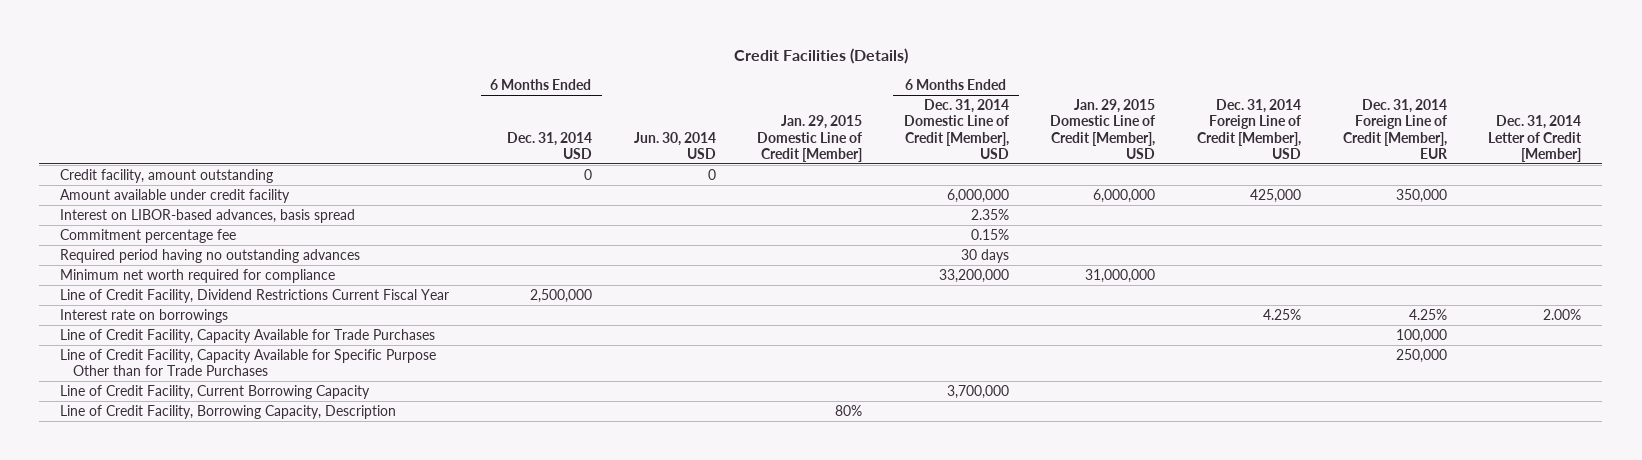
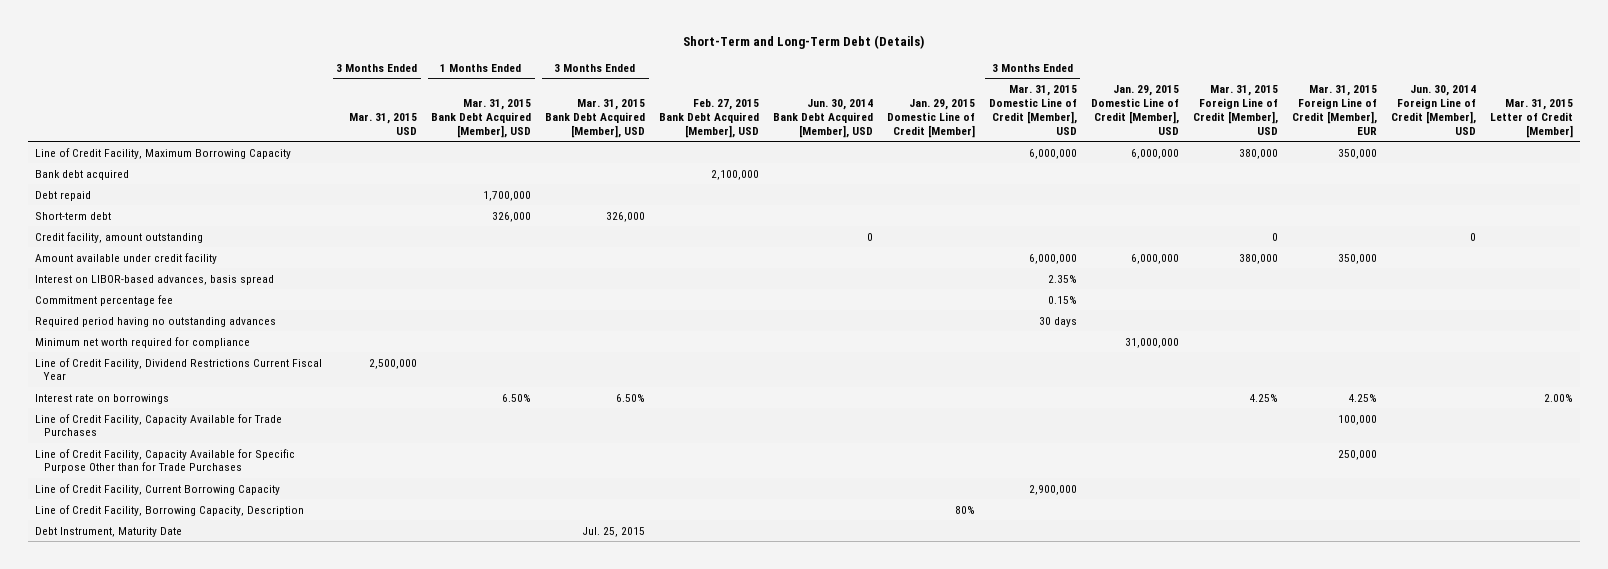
- Credit Facilities (Details)
+ Short-Term and Long-Term Debt (Details)
- | 6 Months Ended Dec. 31, 2014 USD | Jun. 30, 2014 USD | Jan. 29, 2015 Domestic Line of Credit [Member] | 6 Months Ended Dec. 31, 2014 Domestic Line of Credit [Member], USD | Jan. 29, 2015 Domestic Line of Credit [Member], USD | Dec. 31, 2014 Foreign Line of Credit [Member], USD | Dec. 31, 2014 Foreign Line of Credit [Member], EUR | Dec. 31, 2014 Letter of Credit [Member]
+ | 3 Months Ended Mar. 31, 2015 USD | 1 Months Ended Mar. 31, 2015 Bank Debt Acquired [Member], USD | 3 Months Ended Mar. 31, 2015 Bank Debt Acquired [Member], USD | Feb. 27, 2015 Bank Debt Acquired [Member], USD | Jun. 30, 2014 Bank Debt Acquired [Member], USD | Jan. 29, 2015 Domestic Line of Credit [Member] | 3 Months Ended Mar. 31, 2015 Domestic Line of Credit [Member], USD | Jan. 29, 2015 Domestic Line of Credit [Member], USD | Mar. 31, 2015 Foreign Line of Credit [Member], USD | Mar. 31, 2015 Foreign Line of Credit [Member], EUR | Jun. 30, 2014 Foreign Line of Credit [Member], USD | Mar. 31, 2015 Letter of Credit [Member]
+ Line of Credit Facility, Maximum Borrowing Capacity | | | | | | | 6,000,000 | 6,000,000 | 380,000 | 350,000 | |
+ Bank debt acquired | | | | 2,100,000 | | | | | | | |
+ Debt repaid | | 1,700,000 | | | | | | | | | |
+ Short-term debt | | 326,000 | 326,000 | | | | | | | | |
+ Debt Instrument, Maturity Date | | | Jul. 25, 2015 | | | | | | | | |

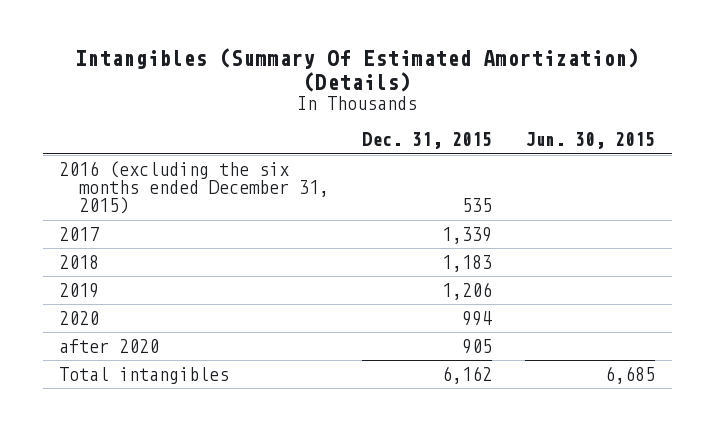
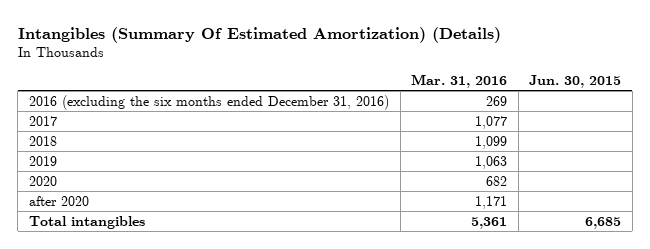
- | Dec. 31, 2015 | Jun. 30, 2015
+ | Mar. 31, 2016 | Jun. 30, 2015
- 2016 (excluding the six months ended December 31, 2015) | 535 |
+ 2016 (excluding the six months ended December 31, 2016) | 269 |

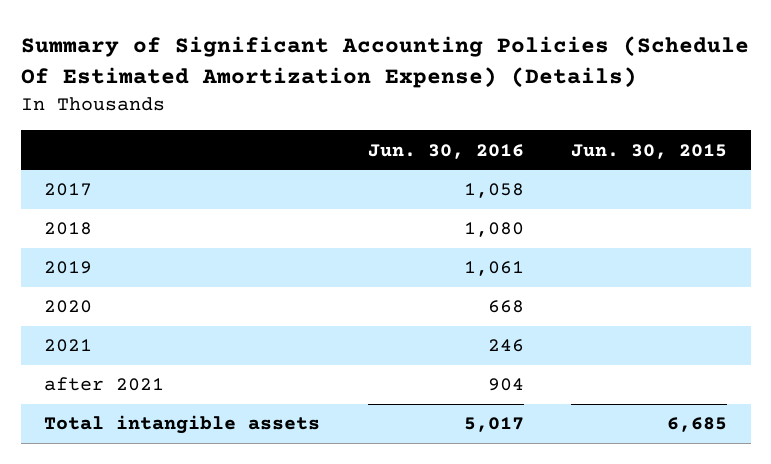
- Intangibles (Summary Of Estimated Amortization) (Details)
+ Summary of Significant Accounting Policies (Schedule Of Estimated Amortization Expense) (Details)
- | Mar. 31, 2016 | Jun. 30, 2015
+ | Jun. 30, 2016 | Jun. 30, 2015
- 2016 (excluding the six months ended December 31, 2016) | 269 |
- after 2020 | 1,171 |
- Total intangibles | 5,361 | 6,685
+ 2021 | 246 |
+ after 2021 | 904 |
+ Total intangible assets | 5,017 | 6,685

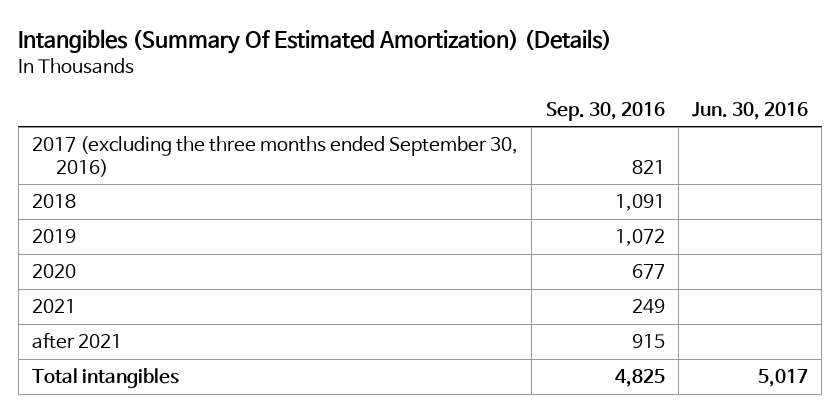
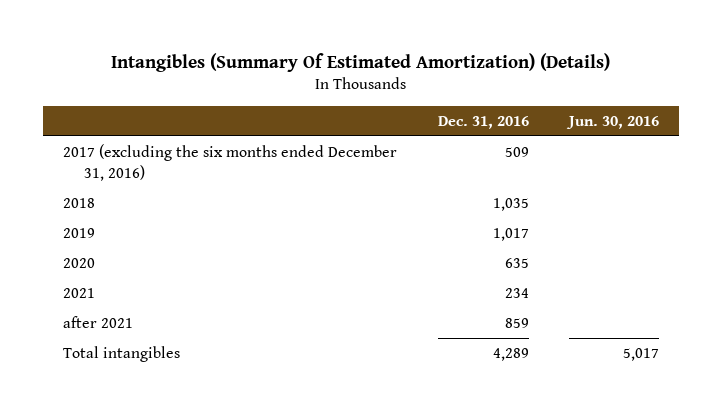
- | Sep. 30, 2016 | Jun. 30, 2016
+ | Dec. 31, 2016 | Jun. 30, 2016
- 2017 (excluding the three months ended September 30, 2016) | 821 |
+ 2017 (excluding the six months ended December 31, 2016) | 509 |

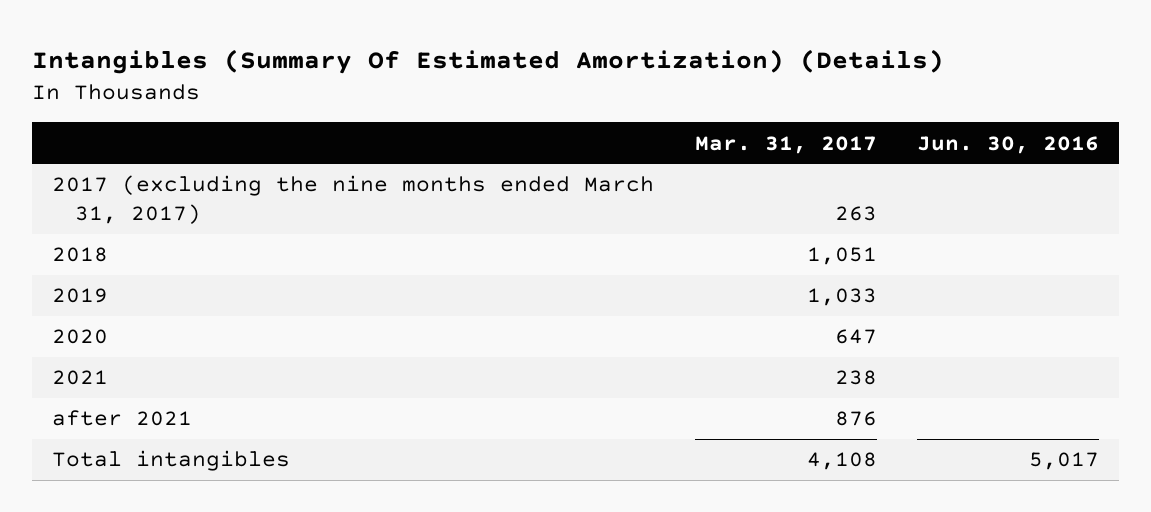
- | Dec. 31, 2016 | Jun. 30, 2016
+ | Mar. 31, 2017 | Jun. 30, 2016
- 2017 (excluding the six months ended December 31, 2016) | 509 |
+ 2017 (excluding the nine months ended March 31, 2017) | 263 |

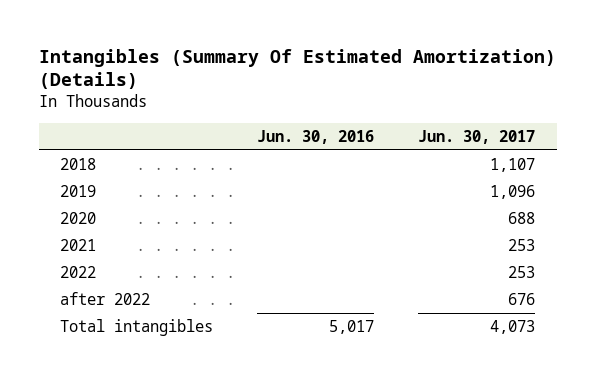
- | Mar. 31, 2017 | Jun. 30, 2016
+ | Jun. 30, 2016 | Jun. 30, 2017
- 2017 (excluding the nine months ended March 31, 2017) | 263 |
- after 2021 | 876 |
+ 2022 | | 253
+ after 2022 | | 676

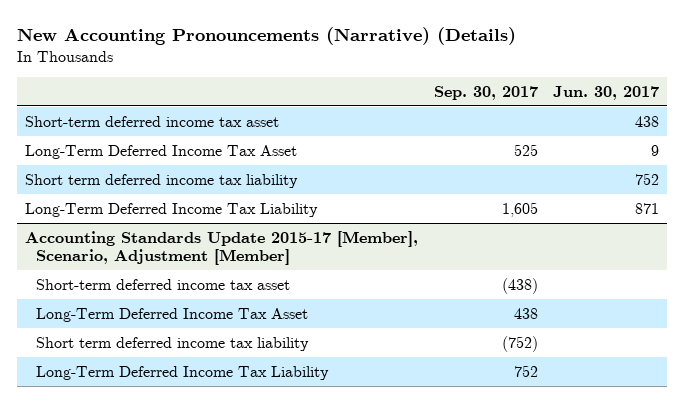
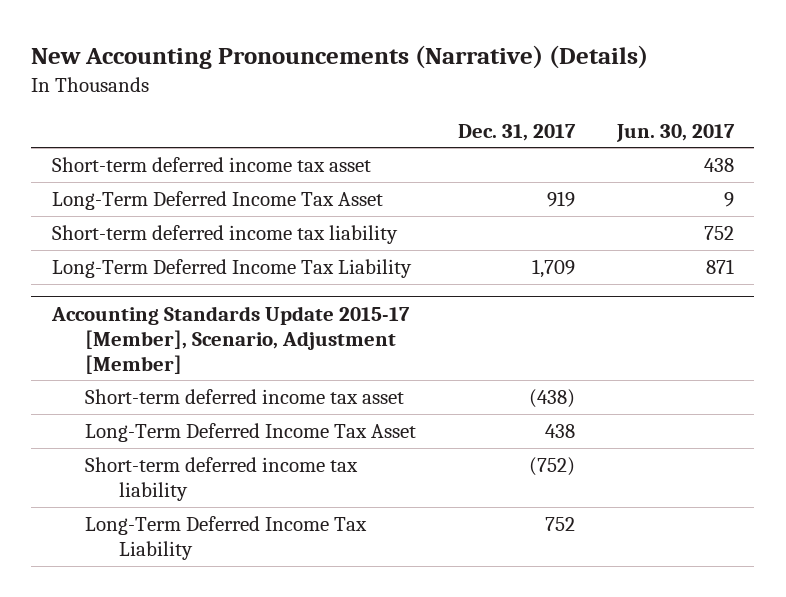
- | Sep. 30, 2017 | Jun. 30, 2017
+ | Dec. 31, 2017 | Jun. 30, 2017
- Short term deferred income tax liability | | 752
+ Short-term deferred income tax liability | | 752
@ Accounting Standards Update 2015-17 [Member], Scenario, Adjustment [Member]
- Short term deferred income tax liability | (752) |
+ Short-term deferred income tax liability | (752) |

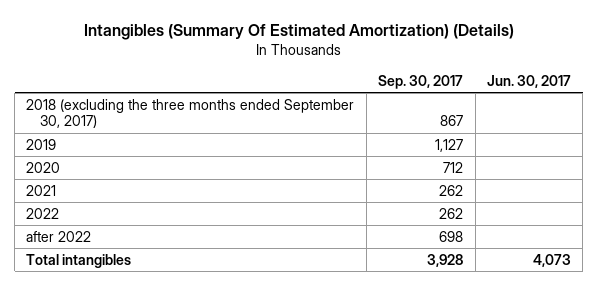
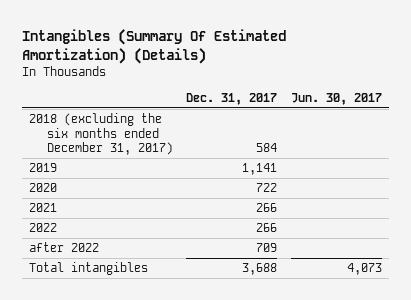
- | Sep. 30, 2017 | Jun. 30, 2017
+ | Dec. 31, 2017 | Jun. 30, 2017
- 2018 (excluding the three months ended September 30, 2017) | 867 |
+ 2018 (excluding the six months ended December 31, 2017) | 584 |

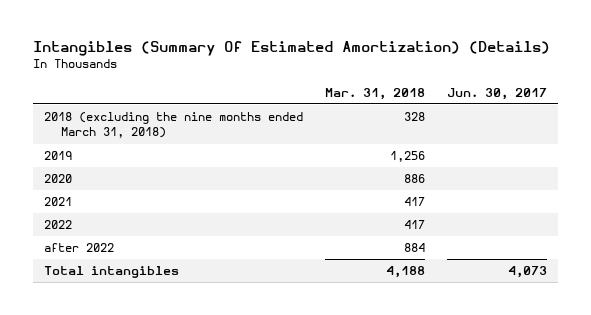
- | Dec. 31, 2017 | Jun. 30, 2017
+ | Mar. 31, 2018 | Jun. 30, 2017
- 2018 (excluding the six months ended December 31, 2017) | 584 |
+ 2018 (excluding the nine months ended March 31, 2018) | 328 |

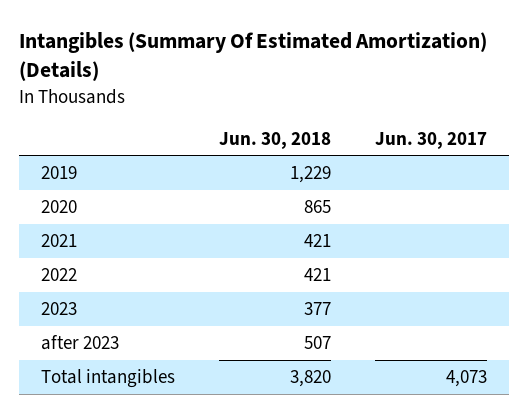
- | Mar. 31, 2018 | Jun. 30, 2017
+ | Jun. 30, 2018 | Jun. 30, 2017
- 2018 (excluding the nine months ended March 31, 2018) | 328 |
- after 2022 | 884 |
+ 2023 | 377 |
+ after 2023 | 507 |

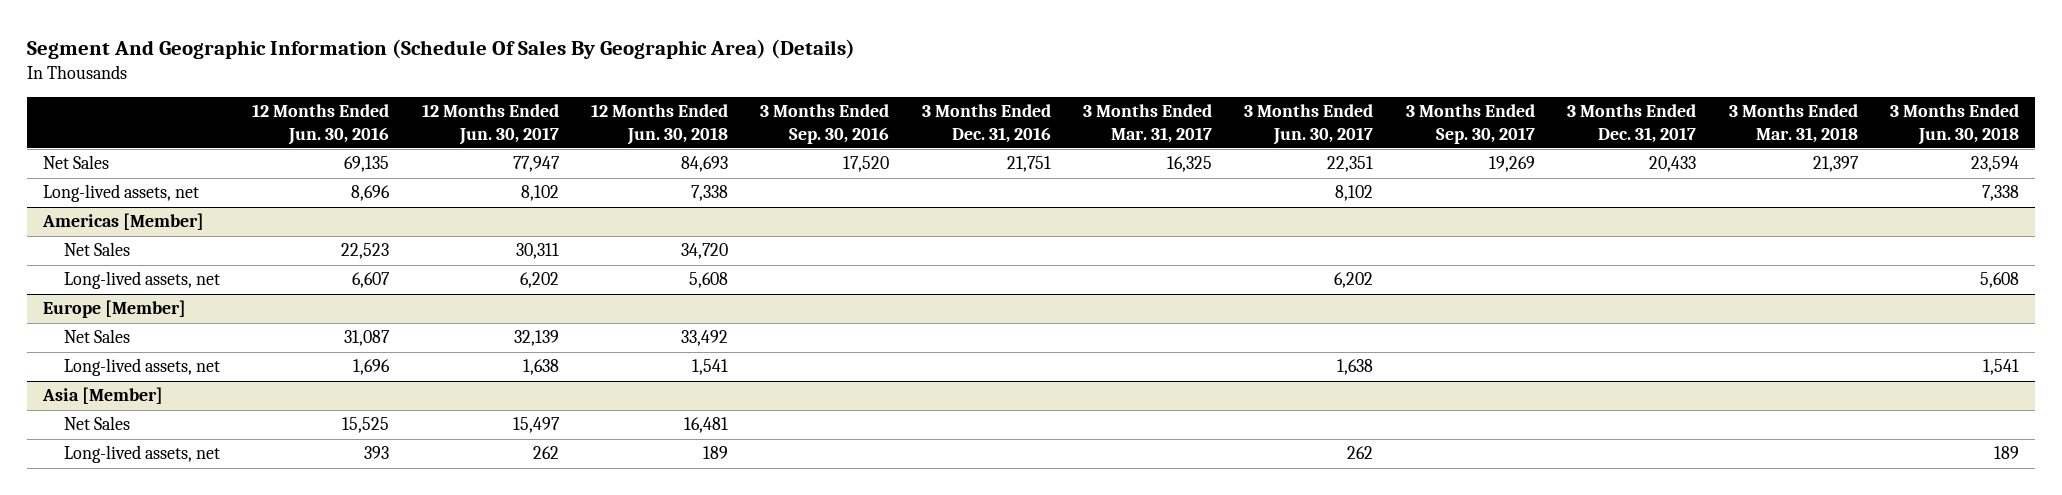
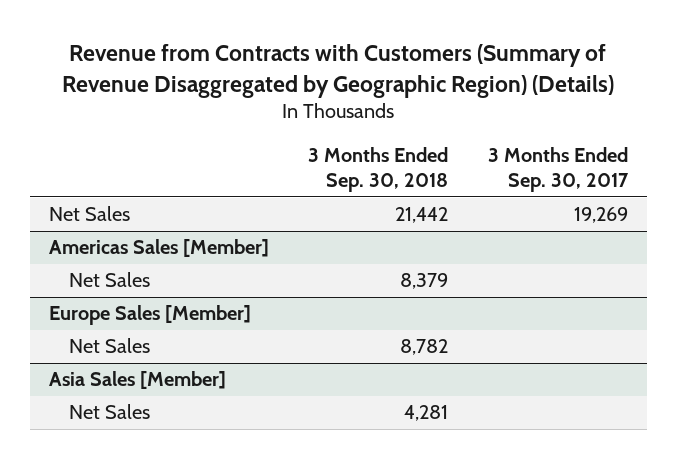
- Segment And Geographic Information (Schedule Of Sales By Geographic Area) (Details)
+ Revenue from Contracts with Customers (Summary of Revenue Disaggregated by Geographic Region) (Details)
- | 12 Months Ended Jun. 30, 2016 | 12 Months Ended Jun. 30, 2017 | 12 Months Ended Jun. 30, 2018 | 3 Months Ended Sep. 30, 2016 | 3 Months Ended Dec. 31, 2016 | 3 Months Ended Mar. 31, 2017 | 3 Months Ended Jun. 30, 2017 | 3 Months Ended Sep. 30, 2017 | 3 Months Ended Dec. 31, 2017 | 3 Months Ended Mar. 31, 2018 | 3 Months Ended Jun. 30, 2018
+ | 3 Months Ended Sep. 30, 2018 | 3 Months Ended Sep. 30, 2017
- Long-lived assets, net | 8,696 | 8,102 | 7,338 | | | | 8,102 | | | | 7,338
- Americas [Member]
+ Americas Sales [Member]
- Long-lived assets, net | 6,607 | 6,202 | 5,608 | | | | 6,202 | | | | 5,608
- Europe [Member]
+ Europe Sales [Member]
- Long-lived assets, net | 1,696 | 1,638 | 1,541 | | | | 1,638 | | | | 1,541
- Asia [Member]
+ Asia Sales [Member]
- Long-lived assets, net | 393 | 262 | 189 | | | | 262 | | | | 189

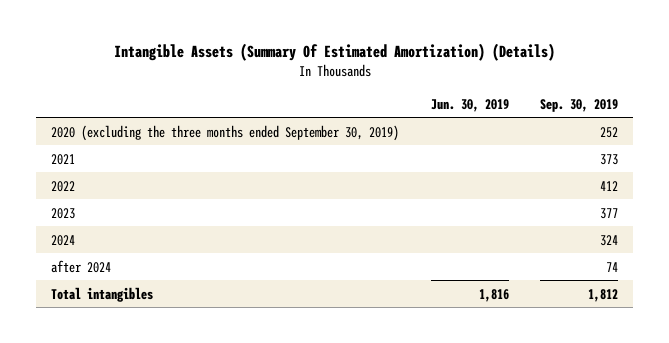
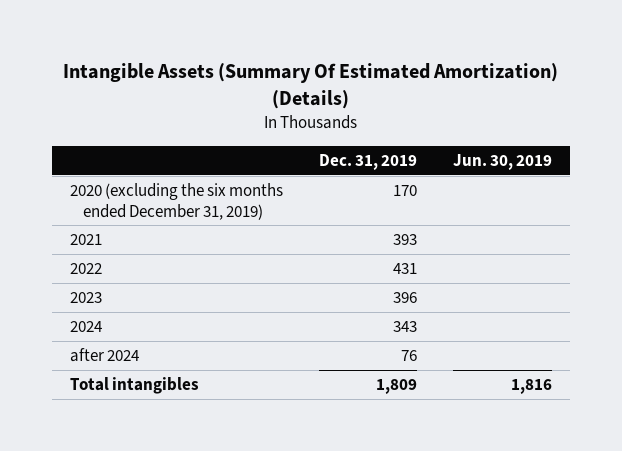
- | Jun. 30, 2019 | Sep. 30, 2019
+ | Dec. 31, 2019 | Jun. 30, 2019
- 2020 (excluding the three months ended September 30, 2019) | | 252
+ 2020 (excluding the six months ended December 31, 2019) | 170 |

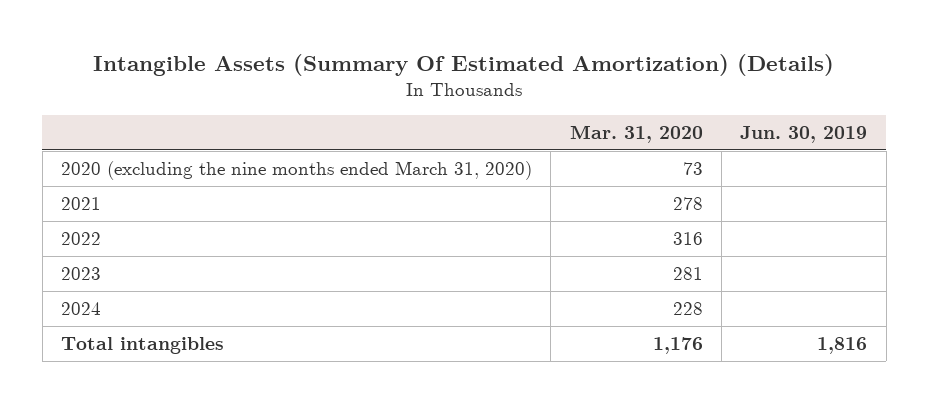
- | Dec. 31, 2019 | Jun. 30, 2019
+ | Mar. 31, 2020 | Jun. 30, 2019
- 2020 (excluding the six months ended December 31, 2019) | 170 |
+ 2020 (excluding the nine months ended March 31, 2020) | 73 |
- after 2024 | 76 |

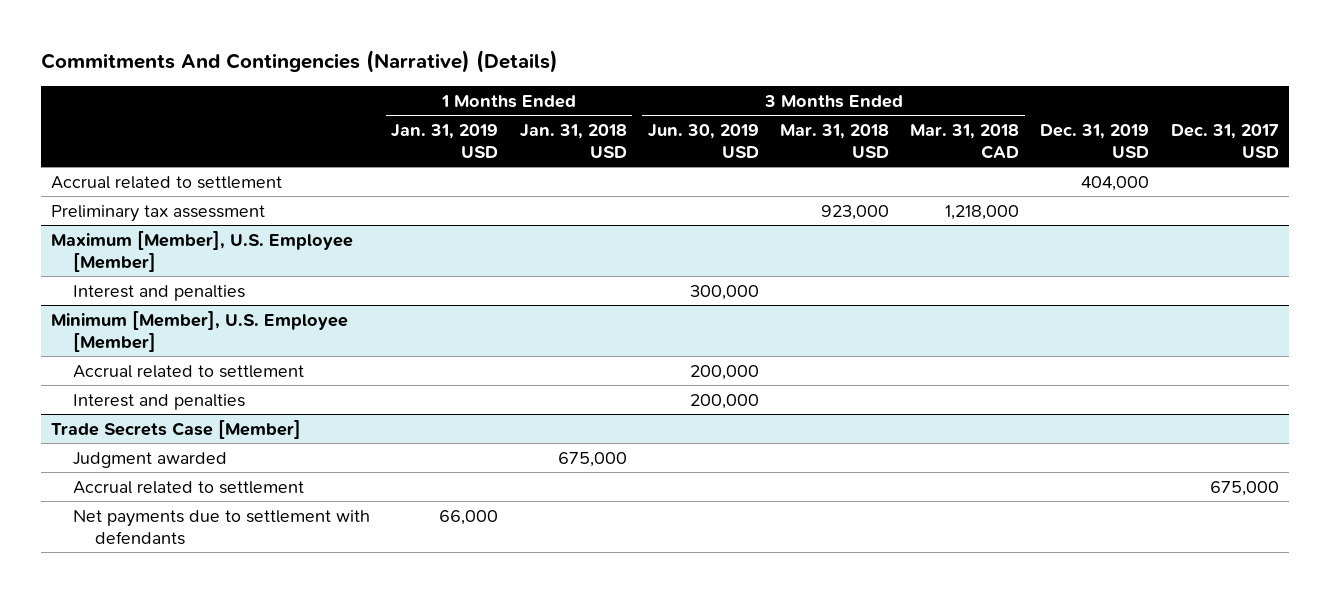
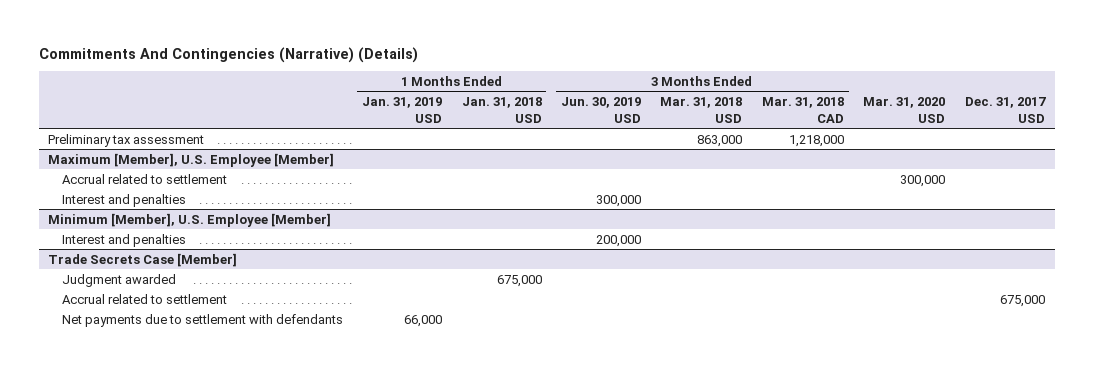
- | 1 Months Ended Jan. 31, 2019 USD | 1 Months Ended Jan. 31, 2018 USD | 3 Months Ended Jun. 30, 2019 USD | 3 Months Ended Mar. 31, 2018 USD | 3 Months Ended Mar. 31, 2018 CAD | Dec. 31, 2019 USD | Dec. 31, 2017 USD
+ | 1 Months Ended Jan. 31, 2019 USD | 1 Months Ended Jan. 31, 2018 USD | 3 Months Ended Jun. 30, 2019 USD | 3 Months Ended Mar. 31, 2018 USD | 3 Months Ended Mar. 31, 2018 CAD | Mar. 31, 2020 USD | Dec. 31, 2017 USD
- Accrual related to settlement | | | | | | 404,000 |
- Preliminary tax assessment | | | | 923,000 | 1,218,000 | |
+ Preliminary tax assessment | | | | 863,000 | 1,218,000 | |
@ Maximum [Member], U.S. Employee [Member]
+ Accrual related to settlement | | | | | | 300,000 |
@ Minimum [Member], U.S. Employee [Member]
- Accrual related to settlement | | | 200,000 | | | |

